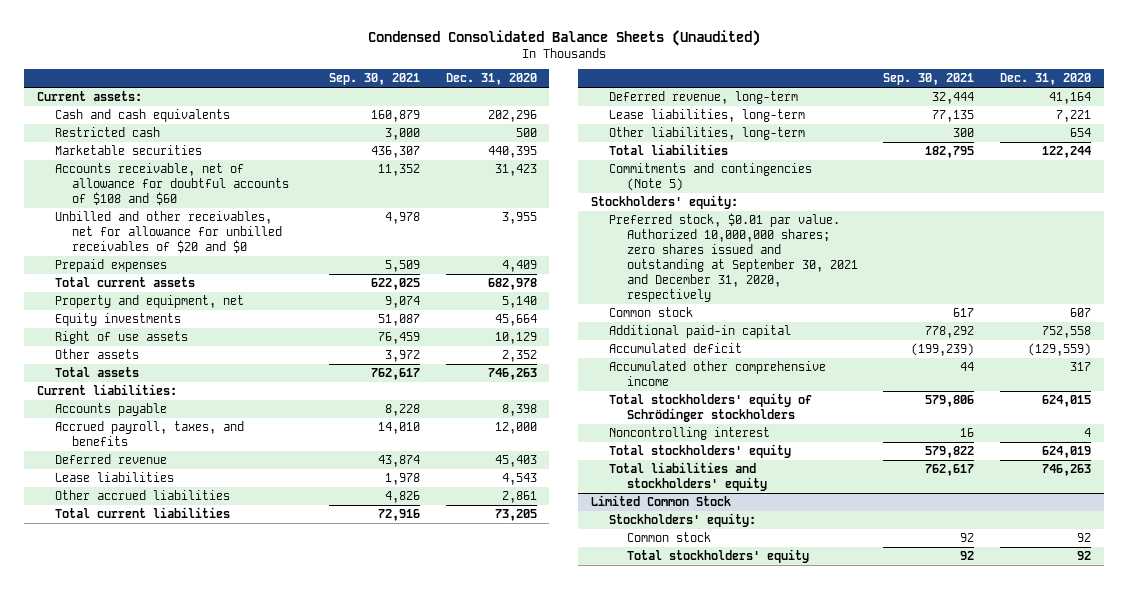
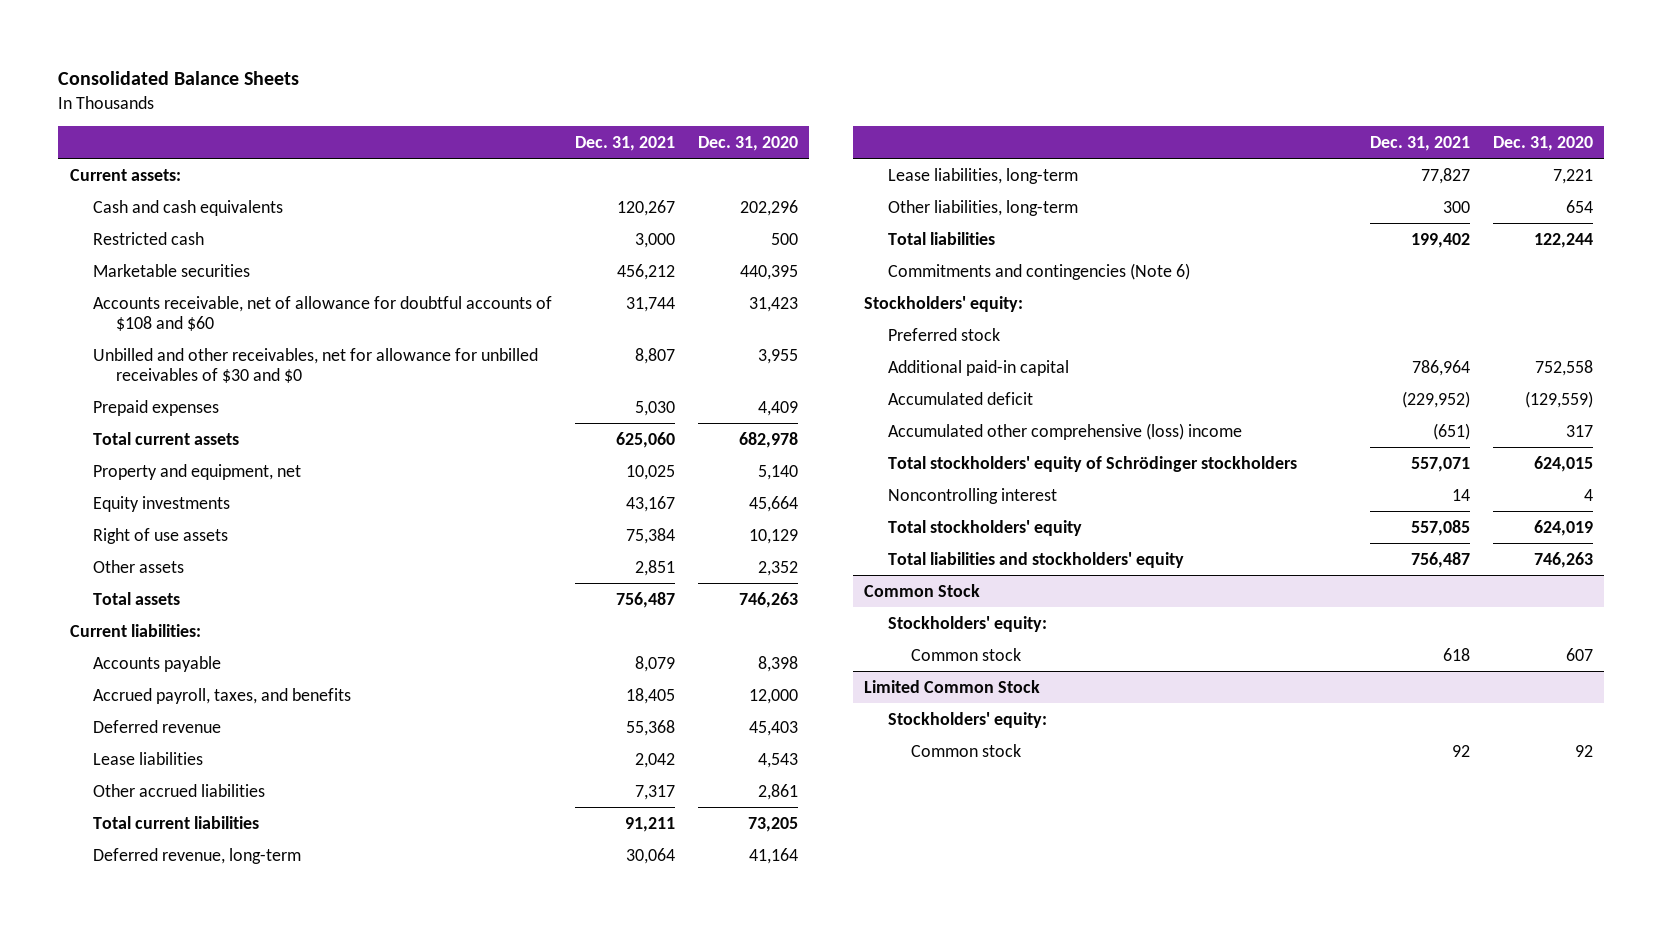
- Condensed Consolidated Balance Sheets (Unaudited)
+ Consolidated Balance Sheets
- | Sep. 30, 2021 | Dec. 31, 2020
+ | Dec. 31, 2021 | Dec. 31, 2020
- Unbilled and other receivables, net for allowance for unbilled receivables of $20 and $0 | 4,978 | 3,955
+ Unbilled and other receivables, net for allowance for unbilled receivables of $30 and $0 | 8,807 | 3,955
- Commitments and contingencies (Note 5)
+ Commitments and contingencies (Note 6)
- Preferred stock, $0.01 par value. Authorized 10,000,000 shares; zero shares issued and outstanding at September 30, 2021 and December 31, 2020, respectively
- Common stock | 617 | 607
+ Preferred stock
- Accumulated other comprehensive income | 44 | 317
+ Accumulated other comprehensive (loss) income | (651) | 317
+ Common Stock
+ Stockholders' equity:
+ Common stock | 618 | 607
@ Limited Common Stock
- Total stockholders' equity | 92 | 92

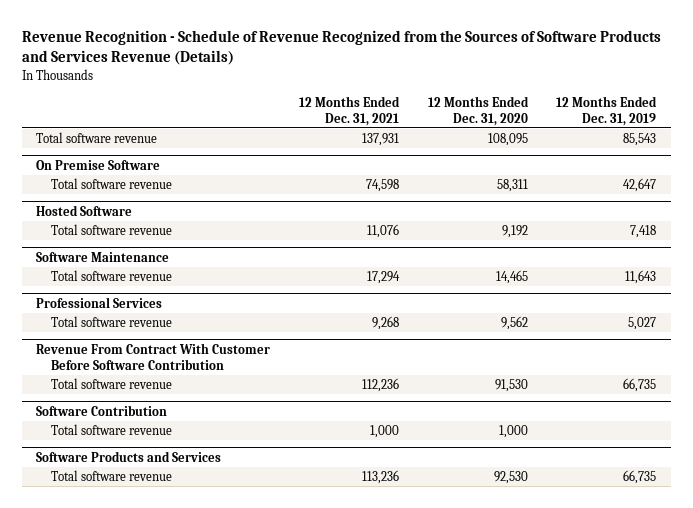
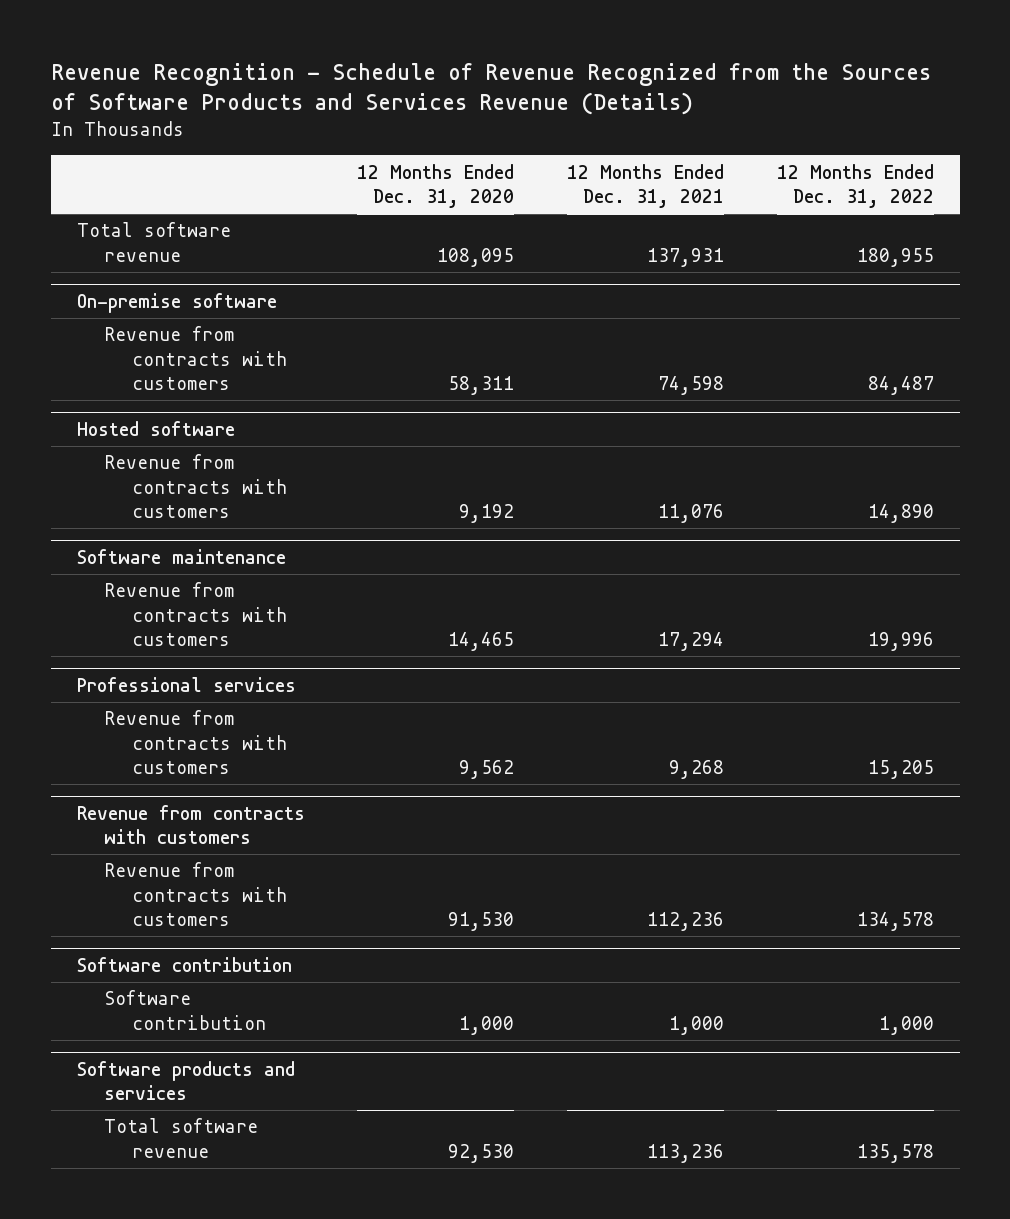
- | 12 Months Ended Dec. 31, 2021 | 12 Months Ended Dec. 31, 2020 | 12 Months Ended Dec. 31, 2019
+ | 12 Months Ended Dec. 31, 2020 | 12 Months Ended Dec. 31, 2021 | 12 Months Ended Dec. 31, 2022
- On Premise Software
- Total software revenue | 74,598 | 58,311 | 42,647
- Hosted Software
- Total software revenue | 11,076 | 9,192 | 7,418
- Software Maintenance
- Total software revenue | 17,294 | 14,465 | 11,643
- Professional Services
- Total software revenue | 9,268 | 9,562 | 5,027
- Revenue From Contract With Customer Before Software Contribution
- Total software revenue | 112,236 | 91,530 | 66,735
- Software Contribution
- Total software revenue | 1,000 | 1,000 |
- Software Products and Services
+ On-premise software
+ Revenue from contracts with customers | 58,311 | 74,598 | 84,487
+ Hosted software
+ Revenue from contracts with customers | 9,192 | 11,076 | 14,890
+ Software maintenance
+ Revenue from contracts with customers | 14,465 | 17,294 | 19,996
+ Professional services
+ Revenue from contracts with customers | 9,562 | 9,268 | 15,205
+ Revenue from contracts with customers
+ Revenue from contracts with customers | 91,530 | 112,236 | 134,578
+ Software contribution
+ Software contribution | 1,000 | 1,000 | 1,000
+ Software products and services

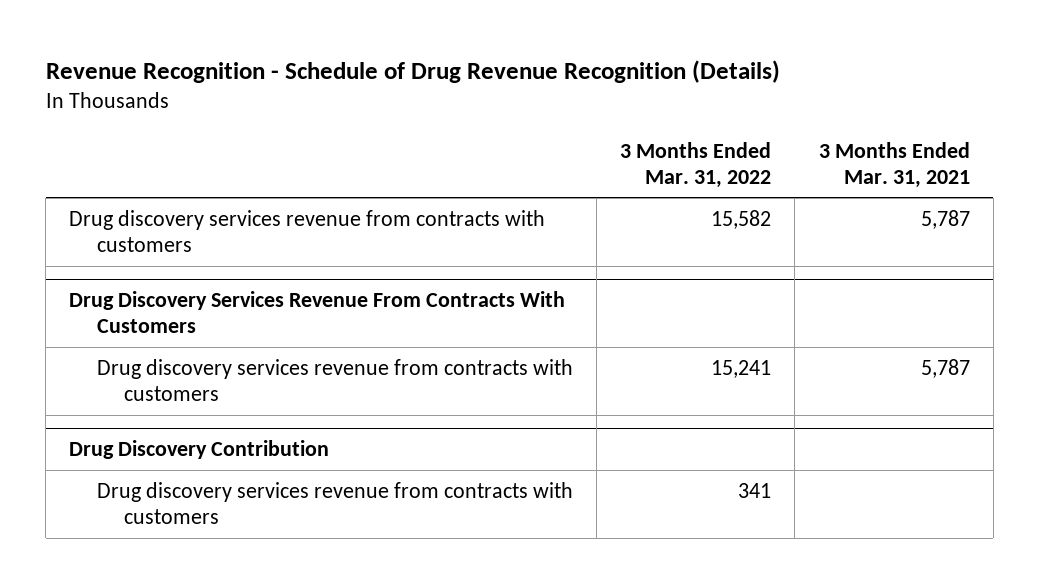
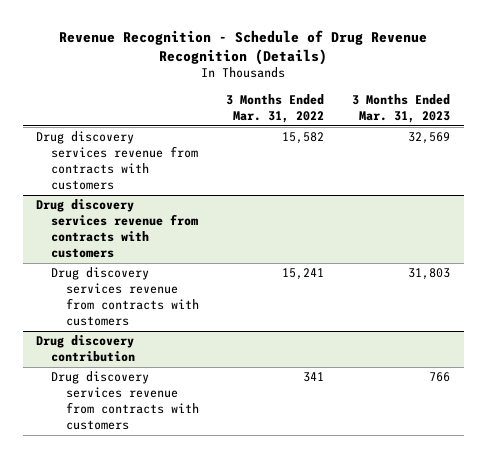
- | 3 Months Ended Mar. 31, 2022 | 3 Months Ended Mar. 31, 2021
+ | 3 Months Ended Mar. 31, 2022 | 3 Months Ended Mar. 31, 2023
- Drug Discovery Services Revenue From Contracts With Customers
+ Drug discovery services revenue from contracts with customers
- Drug Discovery Contribution
+ Drug discovery contribution

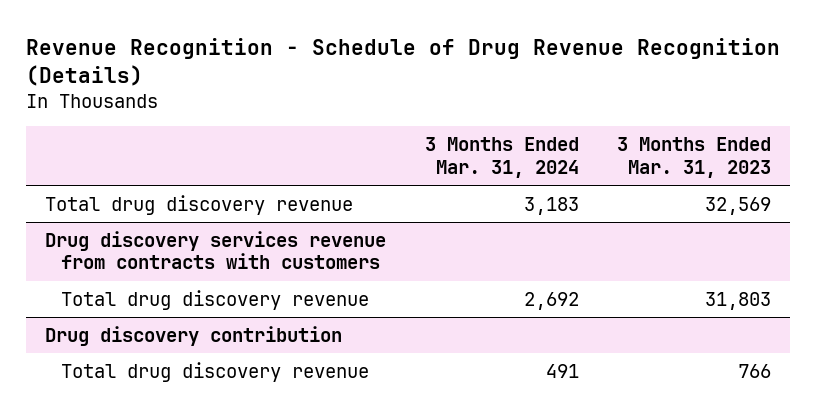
- | 3 Months Ended Mar. 31, 2022 | 3 Months Ended Mar. 31, 2023
+ | 3 Months Ended Mar. 31, 2024 | 3 Months Ended Mar. 31, 2023
- Drug discovery services revenue from contracts with customers | 15,582 | 32,569
+ Total drug discovery revenue | 3,183 | 32,569
@ Drug discovery services revenue from contracts with customers
- Drug discovery services revenue from contracts with customers | 15,241 | 31,803
+ Total drug discovery revenue | 2,692 | 31,803
@ Drug discovery contribution
- Drug discovery services revenue from contracts with customers | 341 | 766
+ Total drug discovery revenue | 491 | 766

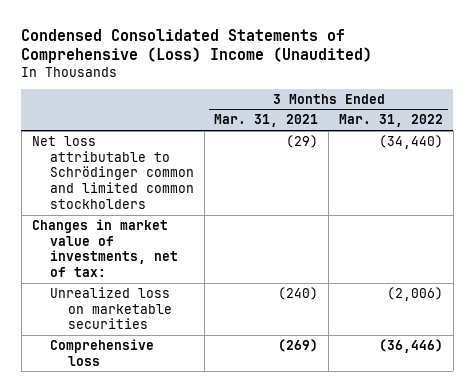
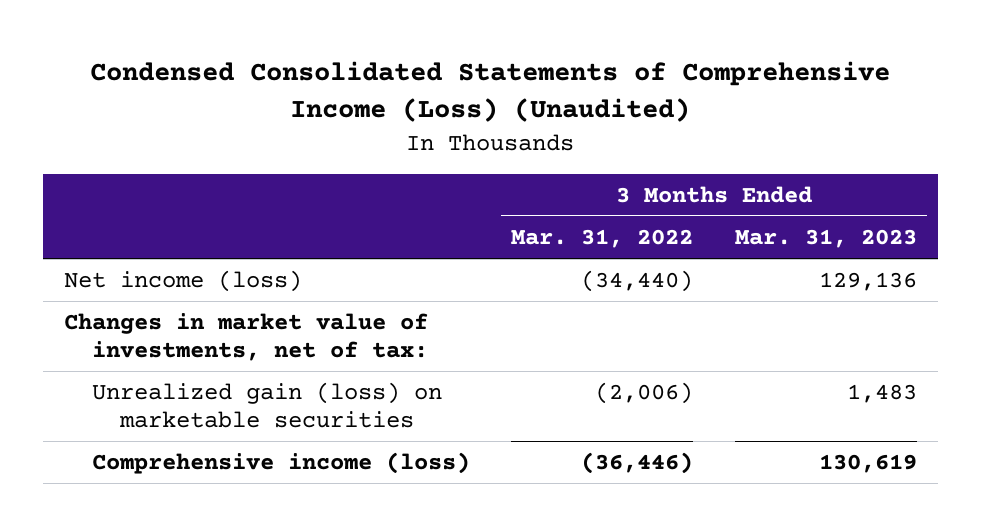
- Condensed Consolidated Statements of Comprehensive (Loss) Income (Unaudited)
+ Condensed Consolidated Statements of Comprehensive Income (Loss) (Unaudited)
- | 3 Months Ended Mar. 31, 2021 | 3 Months Ended Mar. 31, 2022
+ | 3 Months Ended Mar. 31, 2022 | 3 Months Ended Mar. 31, 2023
- Net loss attributable to Schrödinger common and limited common stockholders | (29) | (34,440)
+ Net income (loss) | (34,440) | 129,136
- Unrealized loss on marketable securities | (240) | (2,006)
- Comprehensive loss | (269) | (36,446)
+ Unrealized gain (loss) on marketable securities | (2,006) | 1,483
+ Comprehensive income (loss) | (36,446) | 130,619

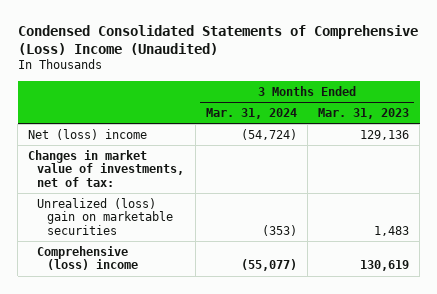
- Condensed Consolidated Statements of Comprehensive Income (Loss) (Unaudited)
+ Condensed Consolidated Statements of Comprehensive (Loss) Income (Unaudited)
- | 3 Months Ended Mar. 31, 2022 | 3 Months Ended Mar. 31, 2023
+ | 3 Months Ended Mar. 31, 2024 | 3 Months Ended Mar. 31, 2023
- Net income (loss) | (34,440) | 129,136
+ Net (loss) income | (54,724) | 129,136
- Unrealized gain (loss) on marketable securities | (2,006) | 1,483
- Comprehensive income (loss) | (36,446) | 130,619
+ Unrealized (loss) gain on marketable securities | (353) | 1,483
+ Comprehensive (loss) income | (55,077) | 130,619

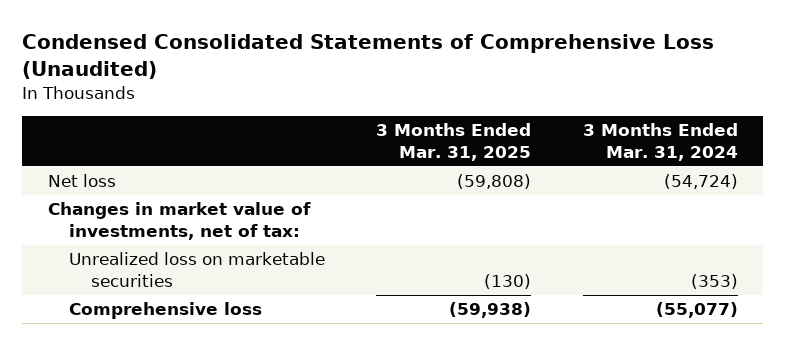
- Condensed Consolidated Statements of Comprehensive (Loss) Income (Unaudited)
+ Condensed Consolidated Statements of Comprehensive Loss (Unaudited)
- | 3 Months Ended Mar. 31, 2024 | 3 Months Ended Mar. 31, 2023
+ | 3 Months Ended Mar. 31, 2025 | 3 Months Ended Mar. 31, 2024
- Net (loss) income | (54,724) | 129,136
+ Net loss | (59,808) | (54,724)
- Unrealized (loss) gain on marketable securities | (353) | 1,483
- Comprehensive (loss) income | (55,077) | 130,619
+ Unrealized loss on marketable securities | (130) | (353)
+ Comprehensive loss | (59,938) | (55,077)

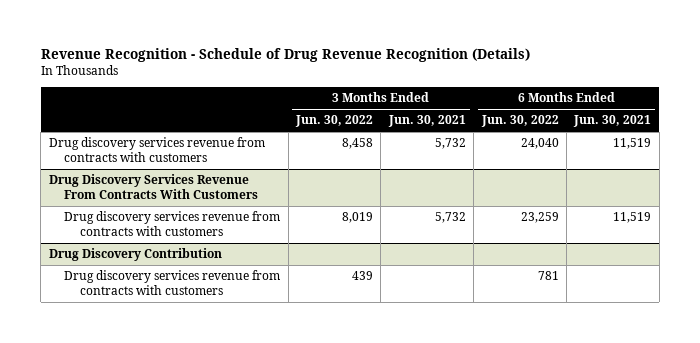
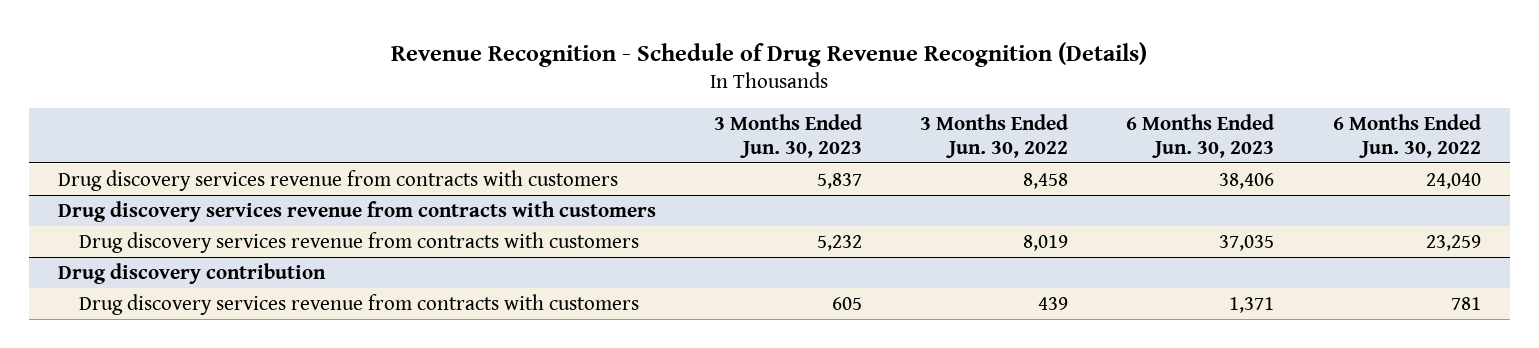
- | 3 Months Ended Jun. 30, 2022 | 3 Months Ended Jun. 30, 2021 | 6 Months Ended Jun. 30, 2022 | 6 Months Ended Jun. 30, 2021
+ | 3 Months Ended Jun. 30, 2023 | 3 Months Ended Jun. 30, 2022 | 6 Months Ended Jun. 30, 2023 | 6 Months Ended Jun. 30, 2022
- Drug Discovery Services Revenue From Contracts With Customers
+ Drug discovery services revenue from contracts with customers
- Drug Discovery Contribution
+ Drug discovery contribution

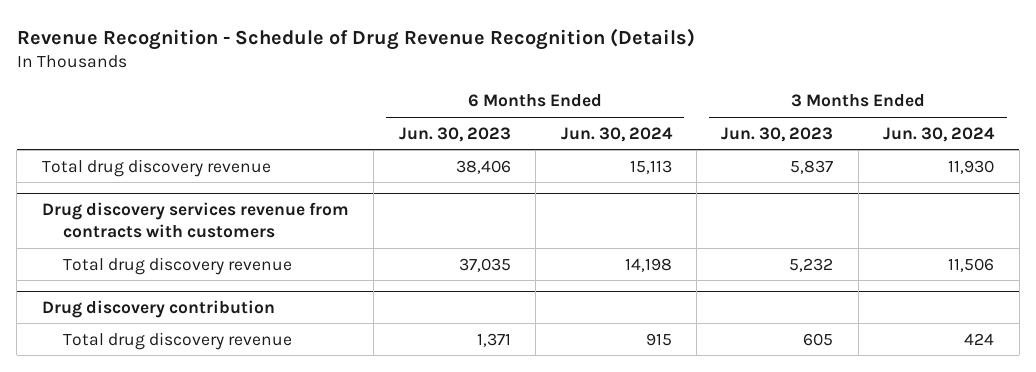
- | 3 Months Ended Jun. 30, 2023 | 3 Months Ended Jun. 30, 2022 | 6 Months Ended Jun. 30, 2023 | 6 Months Ended Jun. 30, 2022
+ | 6 Months Ended Jun. 30, 2023 | 6 Months Ended Jun. 30, 2024 | 3 Months Ended Jun. 30, 2023 | 3 Months Ended Jun. 30, 2024
- Drug discovery services revenue from contracts with customers | 5,837 | 8,458 | 38,406 | 24,040
+ Total drug discovery revenue | 38,406 | 15,113 | 5,837 | 11,930
@ Drug discovery services revenue from contracts with customers
- Drug discovery services revenue from contracts with customers | 5,232 | 8,019 | 37,035 | 23,259
+ Total drug discovery revenue | 37,035 | 14,198 | 5,232 | 11,506
@ Drug discovery contribution
- Drug discovery services revenue from contracts with customers | 605 | 439 | 1,371 | 781
+ Total drug discovery revenue | 1,371 | 915 | 605 | 424

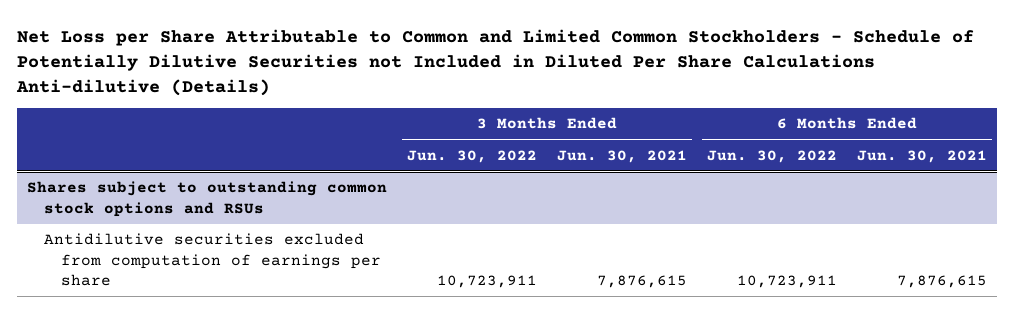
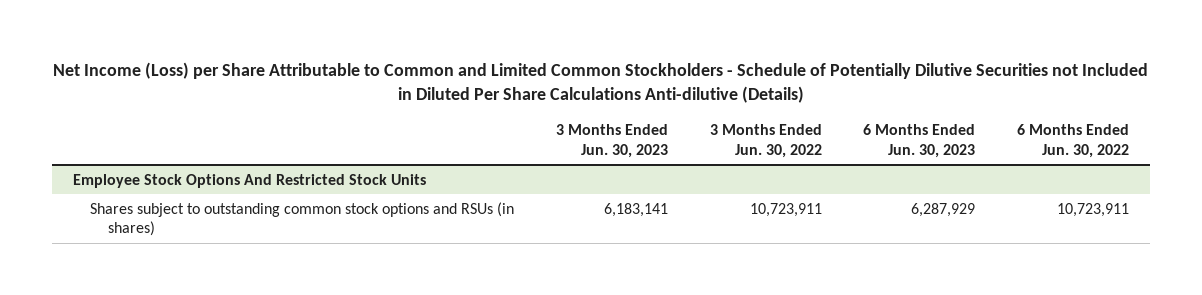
- Net Loss per Share Attributable to Common and Limited Common Stockholders - Schedule of Potentially Dilutive Securities not Included in Diluted Per Share Calculations Anti-dilutive (Details)
+ Net Income (Loss) per Share Attributable to Common and Limited Common Stockholders - Schedule of Potentially Dilutive Securities not Included in Diluted Per Share Calculations Anti-dilutive (Details)
- | 3 Months Ended Jun. 30, 2022 | 3 Months Ended Jun. 30, 2021 | 6 Months Ended Jun. 30, 2022 | 6 Months Ended Jun. 30, 2021
+ | 3 Months Ended Jun. 30, 2023 | 3 Months Ended Jun. 30, 2022 | 6 Months Ended Jun. 30, 2023 | 6 Months Ended Jun. 30, 2022
- Shares subject to outstanding common stock options and RSUs
- Antidilutive securities excluded from computation of earnings per share | 10,723,911 | 7,876,615 | 10,723,911 | 7,876,615
+ Employee Stock Options And Restricted Stock Units
+ Shares subject to outstanding common stock options and RSUs (in shares) | 6,183,141 | 10,723,911 | 6,287,929 | 10,723,911

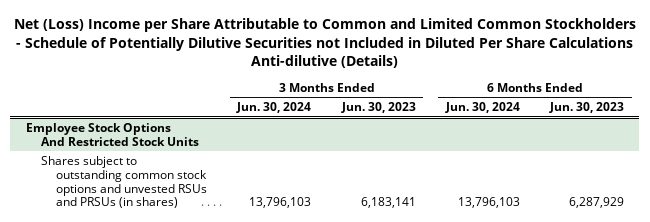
- Net Income (Loss) per Share Attributable to Common and Limited Common Stockholders - Schedule of Potentially Dilutive Securities not Included in Diluted Per Share Calculations Anti-dilutive (Details)
+ Net (Loss) Income per Share Attributable to Common and Limited Common Stockholders - Schedule of Potentially Dilutive Securities not Included in Diluted Per Share Calculations Anti-dilutive (Details)
- | 3 Months Ended Jun. 30, 2023 | 3 Months Ended Jun. 30, 2022 | 6 Months Ended Jun. 30, 2023 | 6 Months Ended Jun. 30, 2022
+ | 3 Months Ended Jun. 30, 2024 | 3 Months Ended Jun. 30, 2023 | 6 Months Ended Jun. 30, 2024 | 6 Months Ended Jun. 30, 2023
@ Employee Stock Options And Restricted Stock Units
- Shares subject to outstanding common stock options and RSUs (in shares) | 6,183,141 | 10,723,911 | 6,287,929 | 10,723,911
+ Shares subject to outstanding common stock options and unvested RSUs and PRSUs (in shares) | 13,796,103 | 6,183,141 | 13,796,103 | 6,287,929

